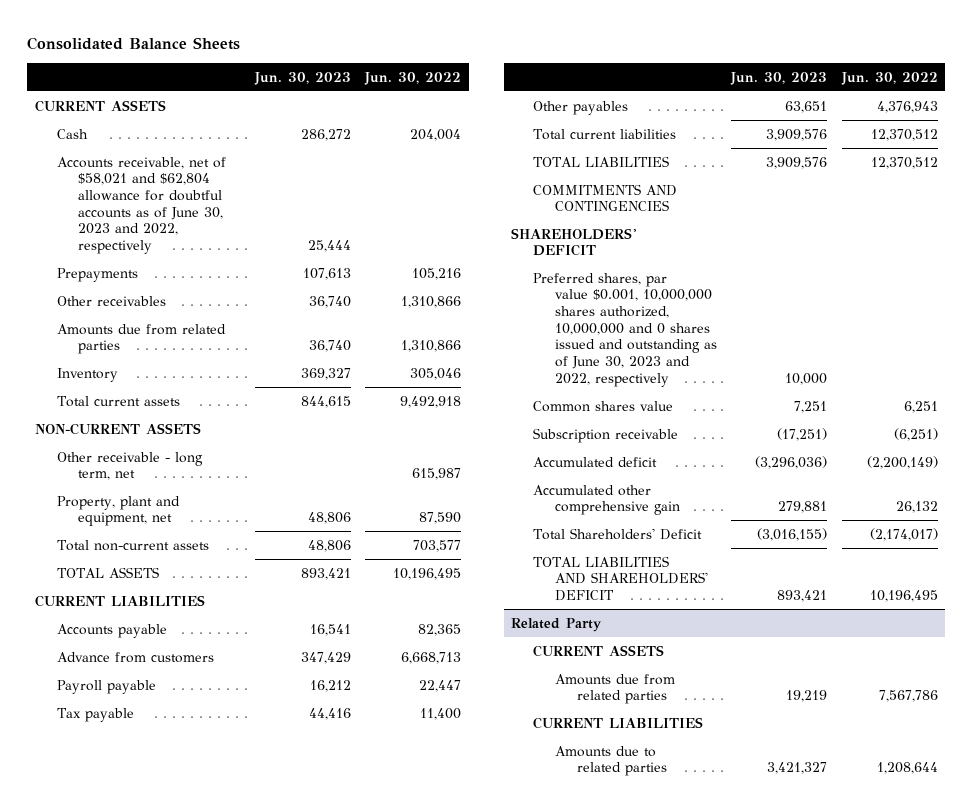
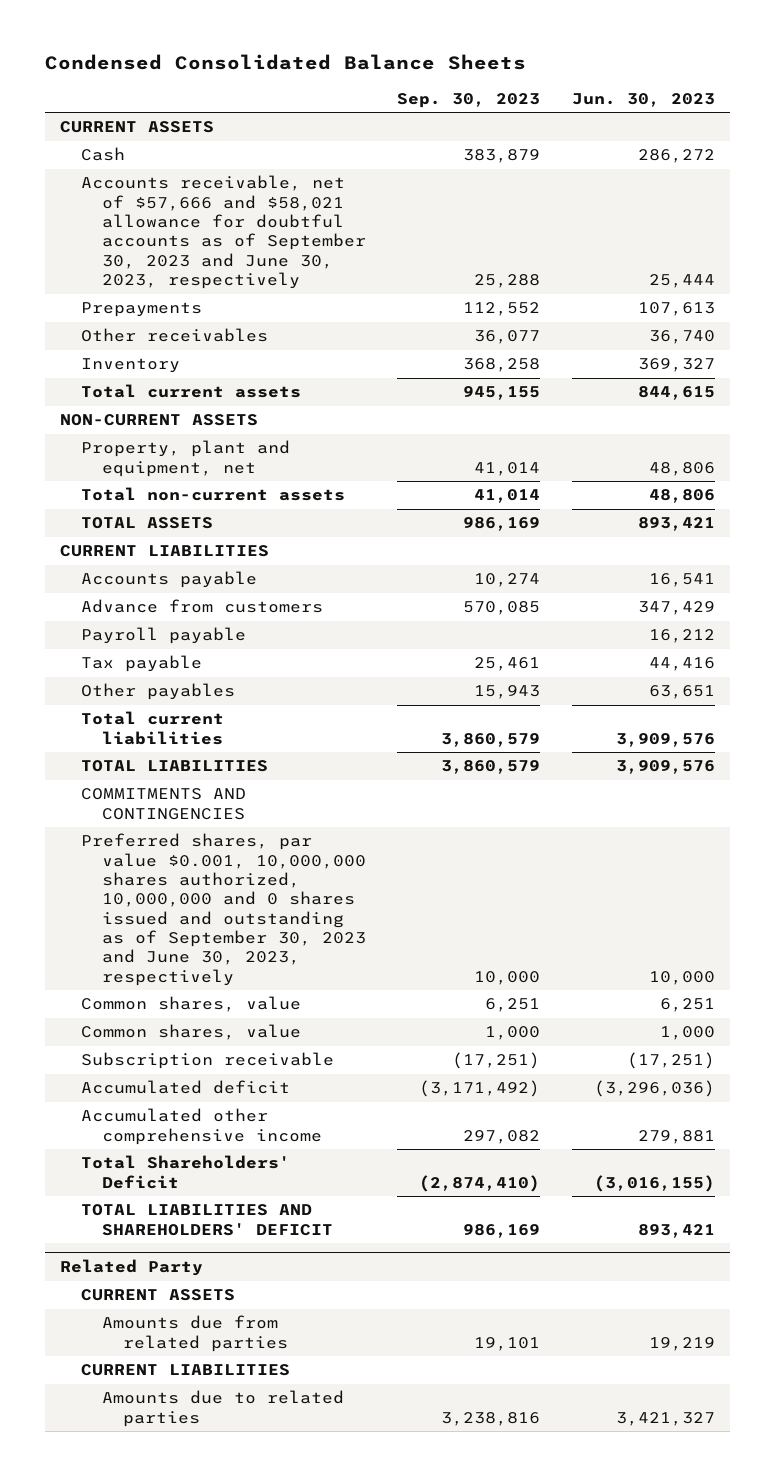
- Consolidated Balance Sheets
+ Condensed Consolidated Balance Sheets
- | Jun. 30, 2023 | Jun. 30, 2022
+ | Sep. 30, 2023 | Jun. 30, 2023
- Accounts receivable, net of $58,021 and $62,804 allowance for doubtful accounts as of June 30, 2023 and 2022, respectively | 25,444 |
+ Accounts receivable, net of $57,666 and $58,021 allowance for doubtful accounts as of September 30, 2023 and June 30, 2023, respectively | 25,288 | 25,444
- Amounts due from related parties | 36,740 | 1,310,866
- Other receivable - long term, net | | 615,987
- SHAREHOLDERS' DEFICIT
- Preferred shares, par value $0.001, 10,000,000 shares authorized, 10,000,000 and 0 shares issued and outstanding as of June 30, 2023 and 2022, respectively | 10,000 |
- Common shares value | 7,251 | 6,251
+ Preferred shares, par value $0.001, 10,000,000 shares authorized, 10,000,000 and 0 shares issued and outstanding as of September 30, 2023 and June 30, 2023, respectively | 10,000 | 10,000
+ Common shares, value | 6,251 | 6,251
+ Common shares, value | 1,000 | 1,000
- Accumulated other comprehensive gain | 279,881 | 26,132
+ Accumulated other comprehensive income | 297,082 | 279,881

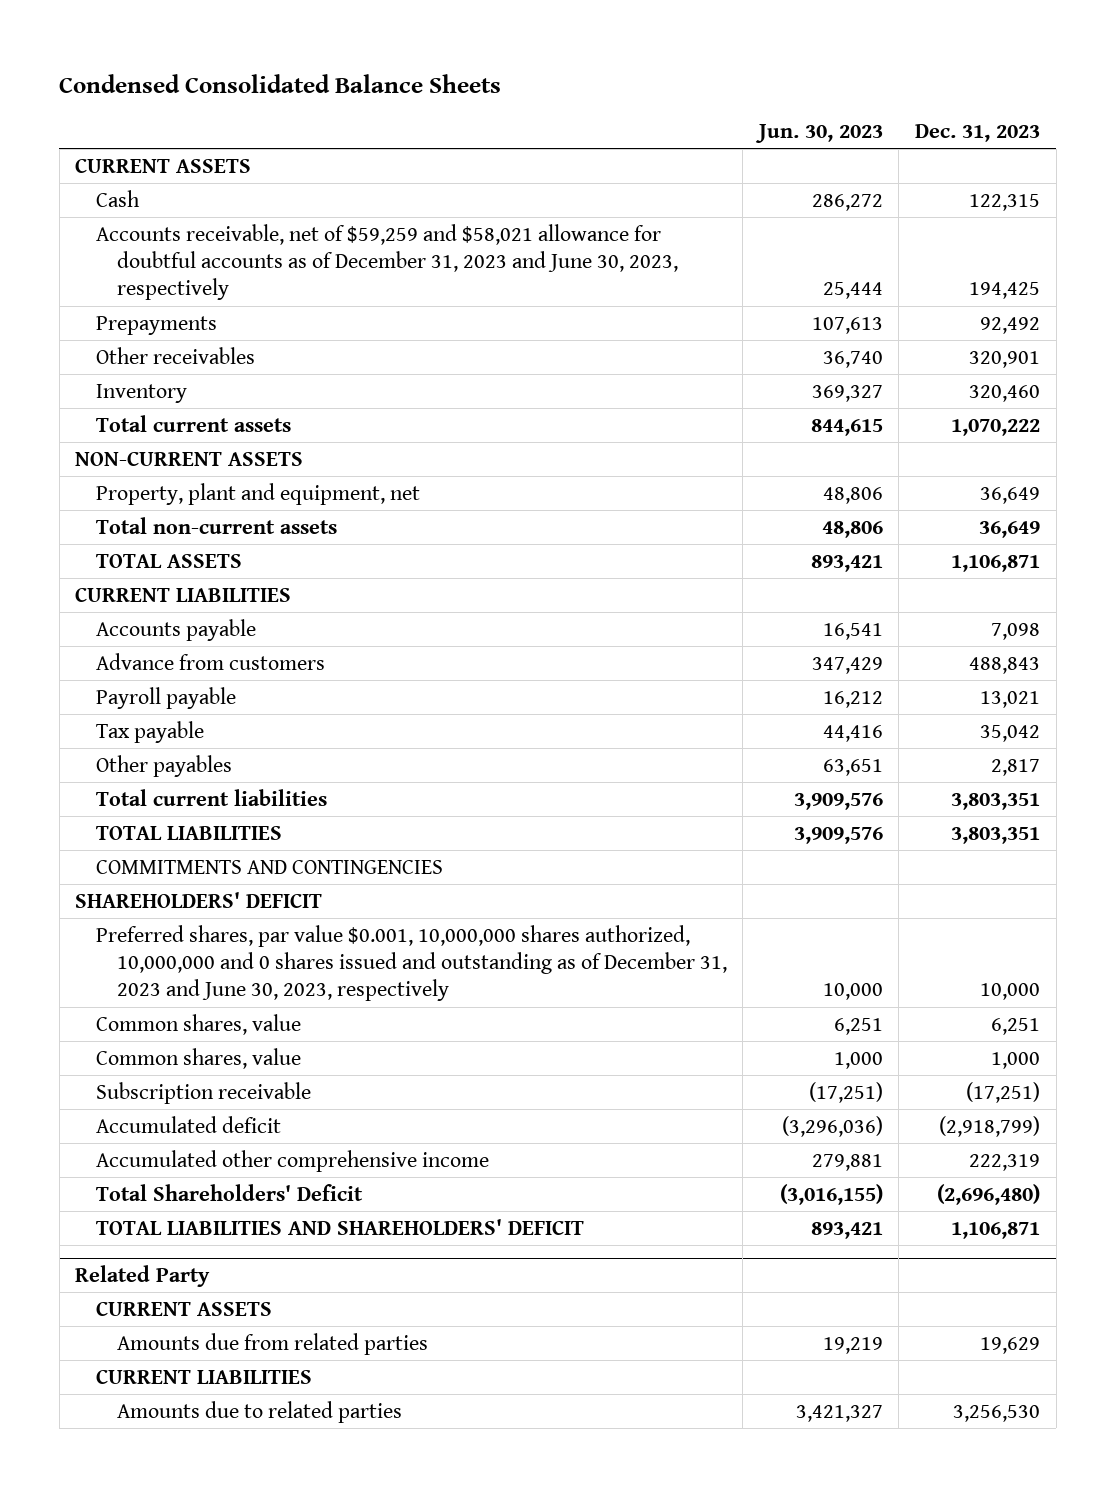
- | Sep. 30, 2023 | Jun. 30, 2023
+ | Jun. 30, 2023 | Dec. 31, 2023
- Accounts receivable, net of $57,666 and $58,021 allowance for doubtful accounts as of September 30, 2023 and June 30, 2023, respectively | 25,288 | 25,444
+ Accounts receivable, net of $59,259 and $58,021 allowance for doubtful accounts as of December 31, 2023 and June 30, 2023, respectively | 25,444 | 194,425
- Preferred shares, par value $0.001, 10,000,000 shares authorized, 10,000,000 and 0 shares issued and outstanding as of September 30, 2023 and June 30, 2023, respectively | 10,000 | 10,000
+ SHAREHOLDERS' DEFICIT
+ Preferred shares, par value $0.001, 10,000,000 shares authorized, 10,000,000 and 0 shares issued and outstanding as of December 31, 2023 and June 30, 2023, respectively | 10,000 | 10,000

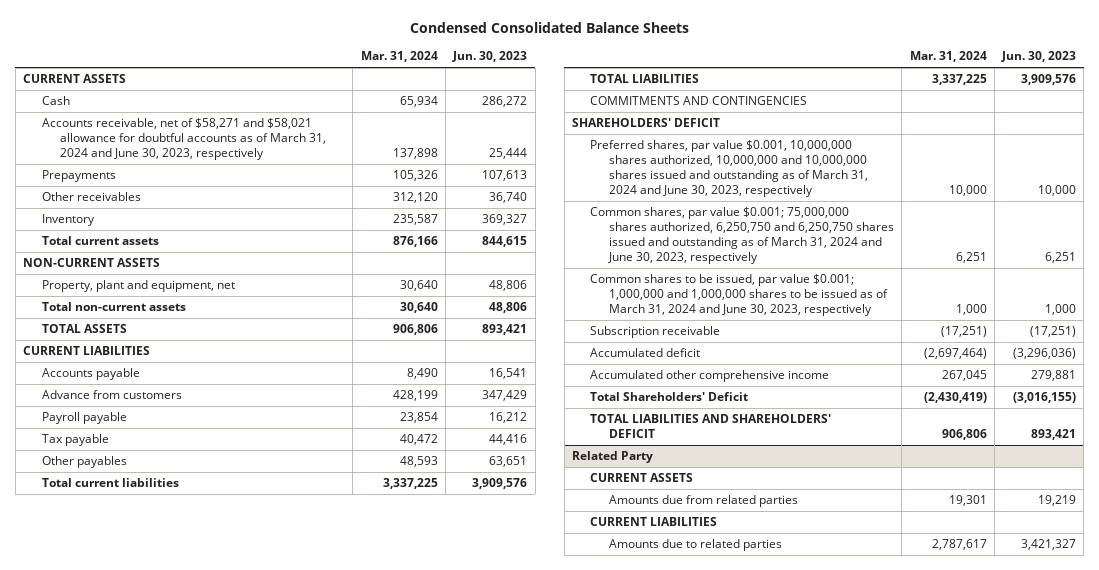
- | Jun. 30, 2023 | Dec. 31, 2023
+ | Mar. 31, 2024 | Jun. 30, 2023
- Accounts receivable, net of $59,259 and $58,021 allowance for doubtful accounts as of December 31, 2023 and June 30, 2023, respectively | 25,444 | 194,425
+ Accounts receivable, net of $58,271 and $58,021 allowance for doubtful accounts as of March 31, 2024 and June 30, 2023, respectively | 137,898 | 25,444
- Preferred shares, par value $0.001, 10,000,000 shares authorized, 10,000,000 and 0 shares issued and outstanding as of December 31, 2023 and June 30, 2023, respectively | 10,000 | 10,000
- Common shares, value | 6,251 | 6,251
- Common shares, value | 1,000 | 1,000
+ Preferred shares, par value $0.001, 10,000,000 shares authorized, 10,000,000 and 10,000,000 shares issued and outstanding as of March 31, 2024 and June 30, 2023, respectively | 10,000 | 10,000
+ Common shares, par value $0.001; 75,000,000 shares authorized, 6,250,750 and 6,250,750 shares issued and outstanding as of March 31, 2024 and June 30, 2023, respectively | 6,251 | 6,251
+ Common shares to be issued, par value $0.001; 1,000,000 and 1,000,000 shares to be issued as of March 31, 2024 and June 30, 2023, respectively | 1,000 | 1,000

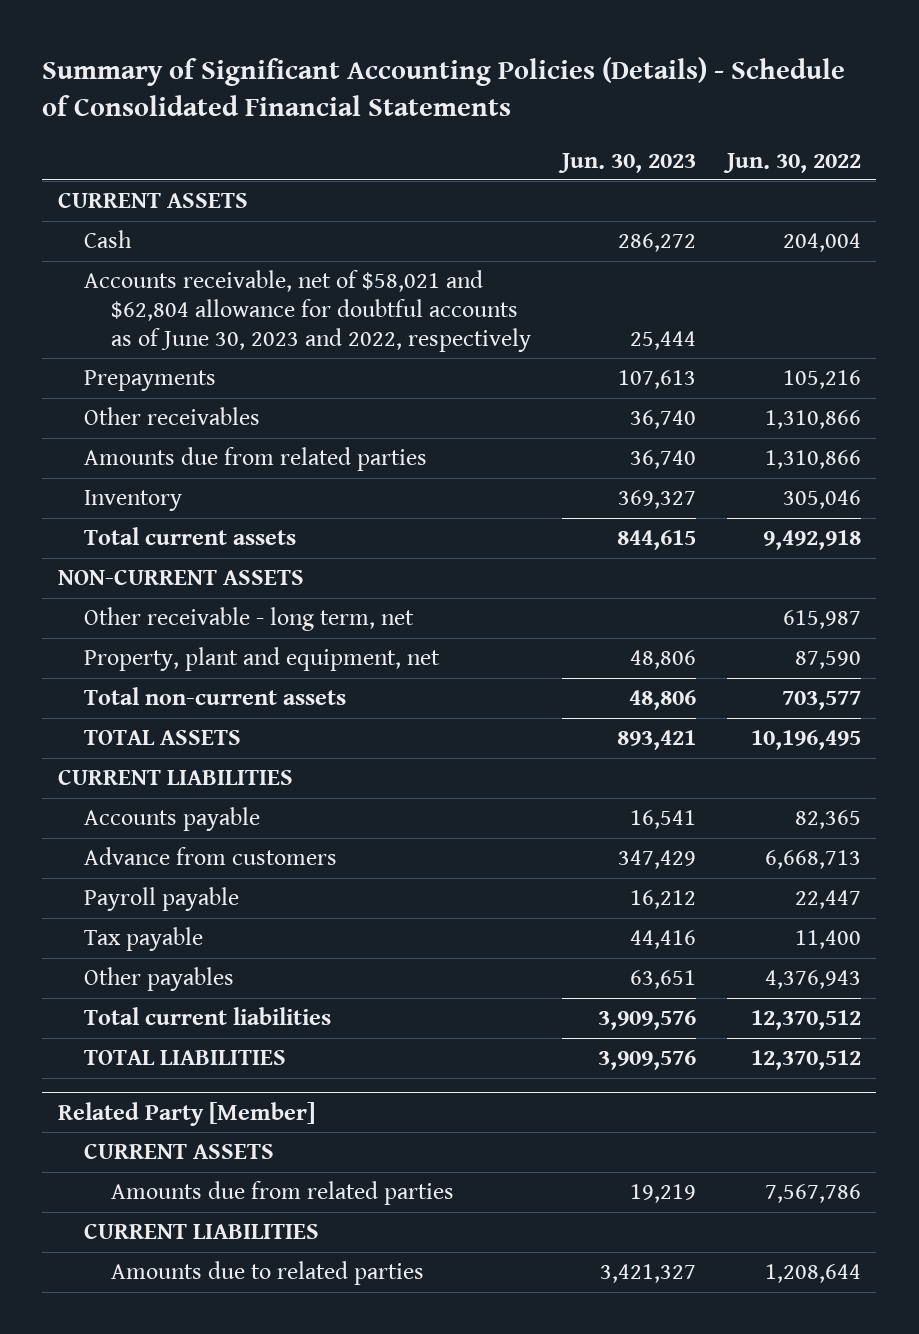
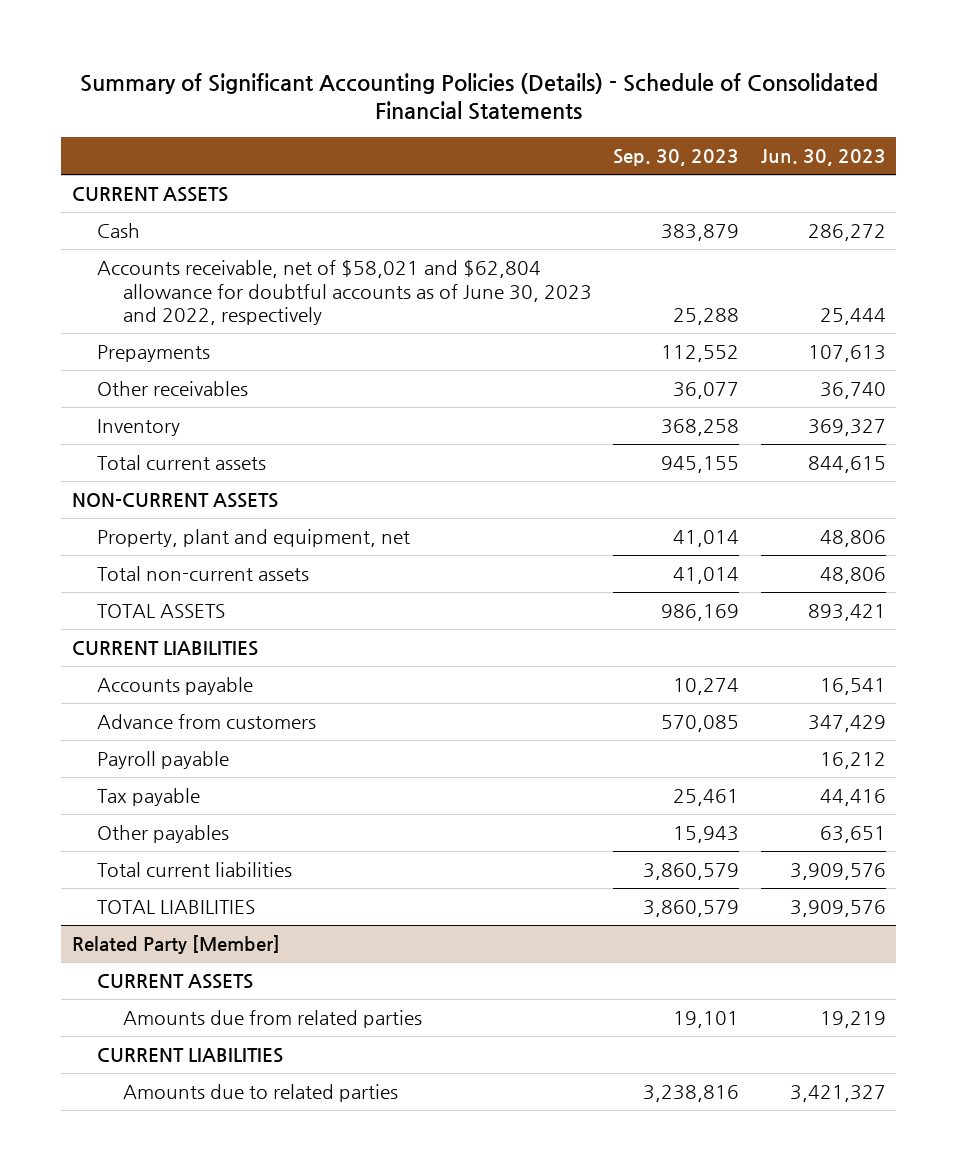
- | Jun. 30, 2023 | Jun. 30, 2022
+ | Sep. 30, 2023 | Jun. 30, 2023
- Amounts due from related parties | 36,740 | 1,310,866
- Other receivable - long term, net | | 615,987

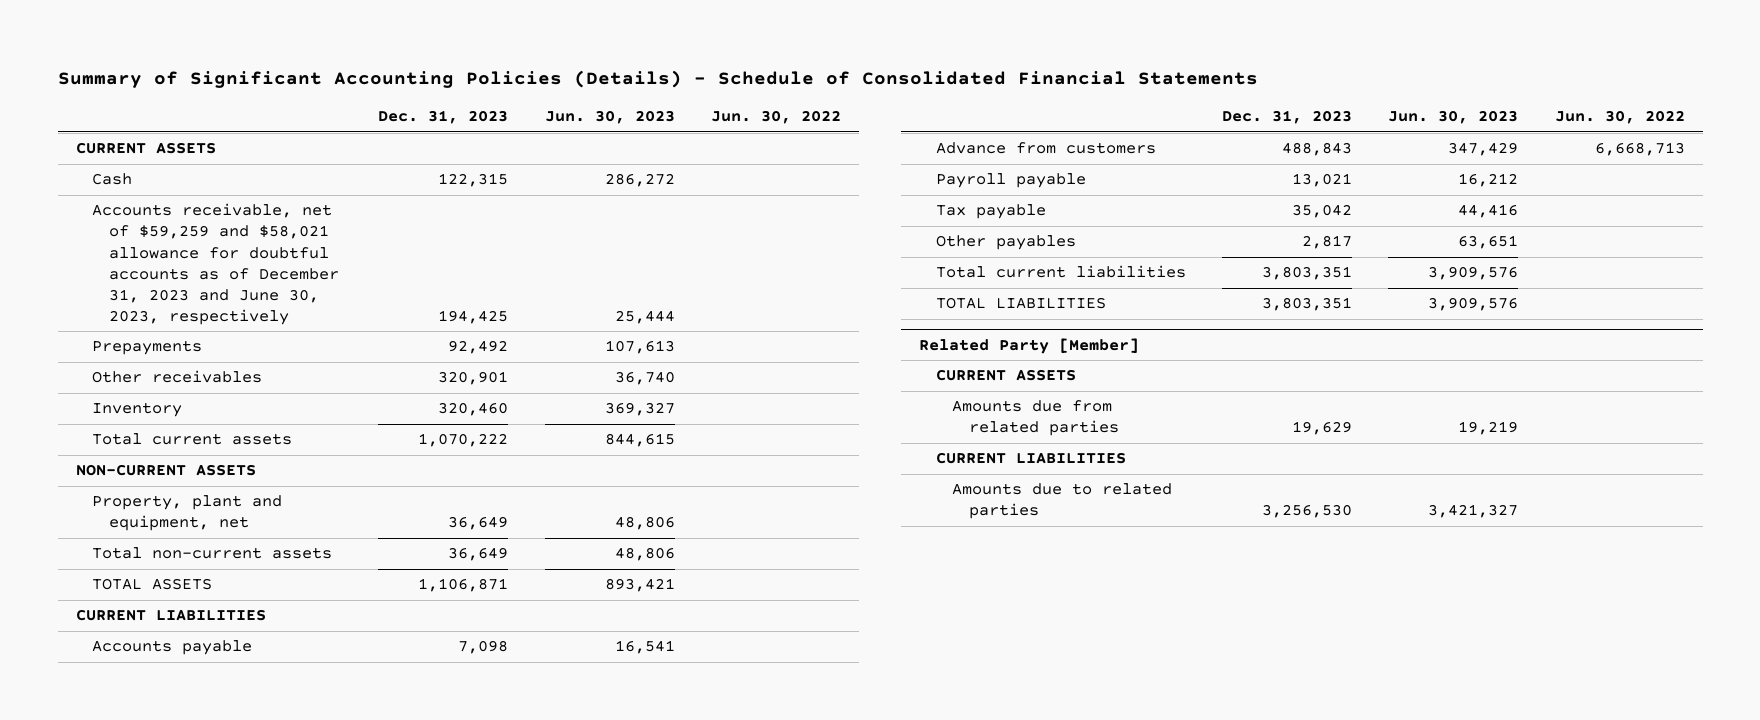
- | Sep. 30, 2023 | Jun. 30, 2023
+ | Dec. 31, 2023 | Jun. 30, 2023 | Jun. 30, 2022
- Accounts receivable, net of $58,021 and $62,804 allowance for doubtful accounts as of June 30, 2023 and 2022, respectively | 25,288 | 25,444
+ Accounts receivable, net of $59,259 and $58,021 allowance for doubtful accounts as of December 31, 2023 and June 30, 2023, respectively | 194,425 | 25,444 |

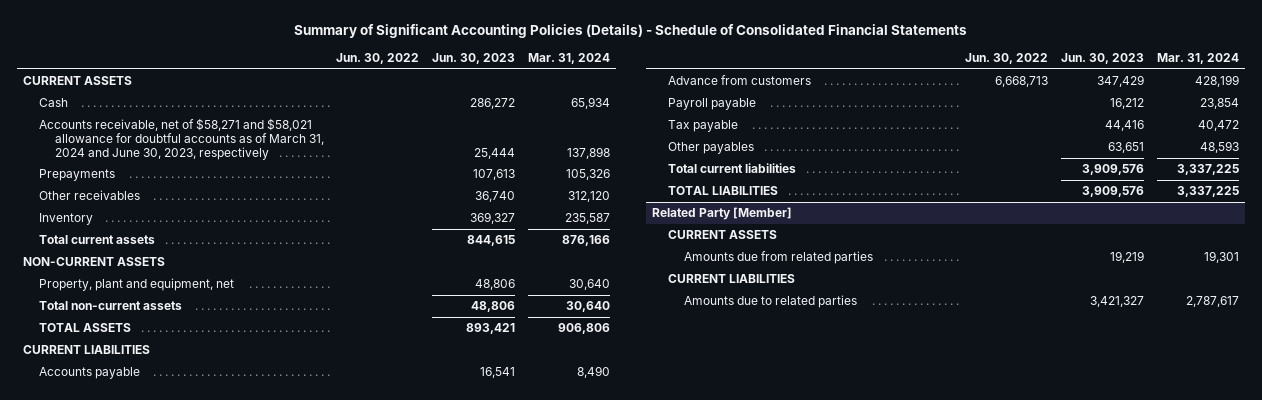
- | Dec. 31, 2023 | Jun. 30, 2023 | Jun. 30, 2022
+ | Jun. 30, 2022 | Jun. 30, 2023 | Mar. 31, 2024
- Accounts receivable, net of $59,259 and $58,021 allowance for doubtful accounts as of December 31, 2023 and June 30, 2023, respectively | 194,425 | 25,444 |
+ Accounts receivable, net of $58,271 and $58,021 allowance for doubtful accounts as of March 31, 2024 and June 30, 2023, respectively | | 25,444 | 137,898

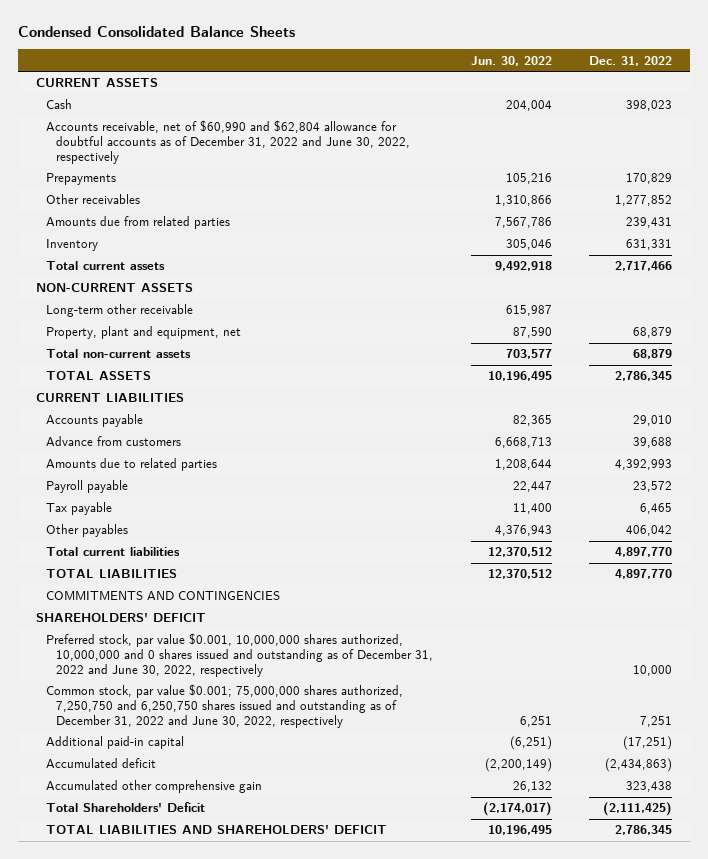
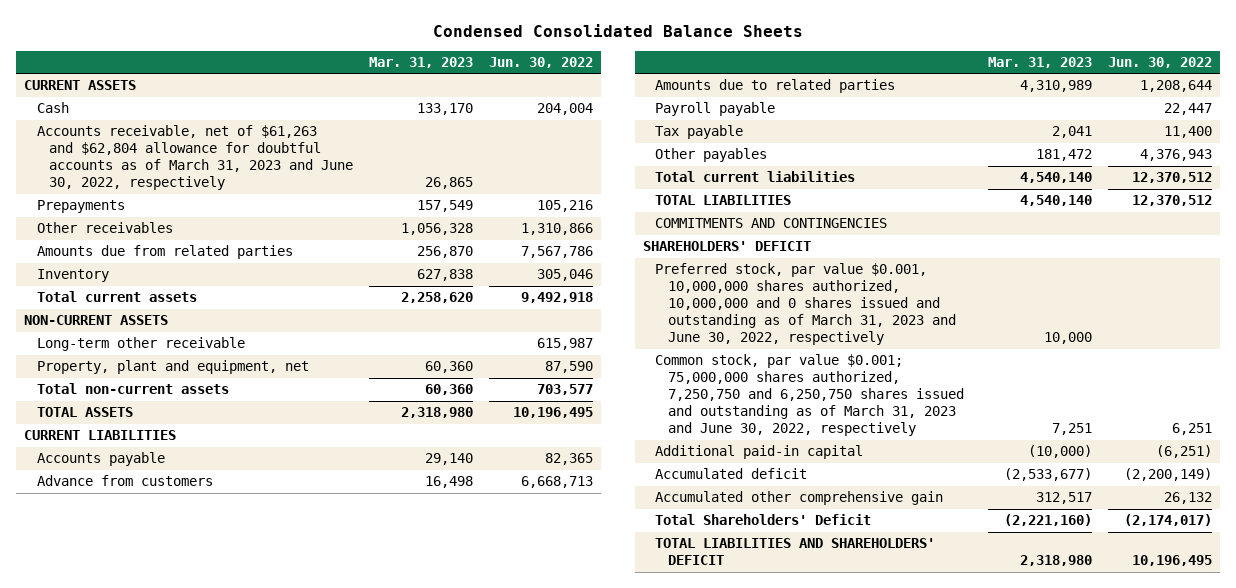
- | Jun. 30, 2022 | Dec. 31, 2022
+ | Mar. 31, 2023 | Jun. 30, 2022
- Accounts receivable, net of $60,990 and $62,804 allowance for doubtful accounts as of December 31, 2022 and June 30, 2022, respectively
+ Accounts receivable, net of $61,263 and $62,804 allowance for doubtful accounts as of March 31, 2023 and June 30, 2022, respectively | 26,865 |
- Preferred stock, par value $0.001, 10,000,000 shares authorized, 10,000,000 and 0 shares issued and outstanding as of December 31, 2022 and June 30, 2022, respectively | | 10,000
- Common stock, par value $0.001; 75,000,000 shares authorized, 7,250,750 and 6,250,750 shares issued and outstanding as of December 31, 2022 and June 30, 2022, respectively | 6,251 | 7,251
+ Preferred stock, par value $0.001, 10,000,000 shares authorized, 10,000,000 and 0 shares issued and outstanding as of March 31, 2023 and June 30, 2022, respectively | 10,000 |
+ Common stock, par value $0.001; 75,000,000 shares authorized, 7,250,750 and 6,250,750 shares issued and outstanding as of March 31, 2023 and June 30, 2022, respectively | 7,251 | 6,251

